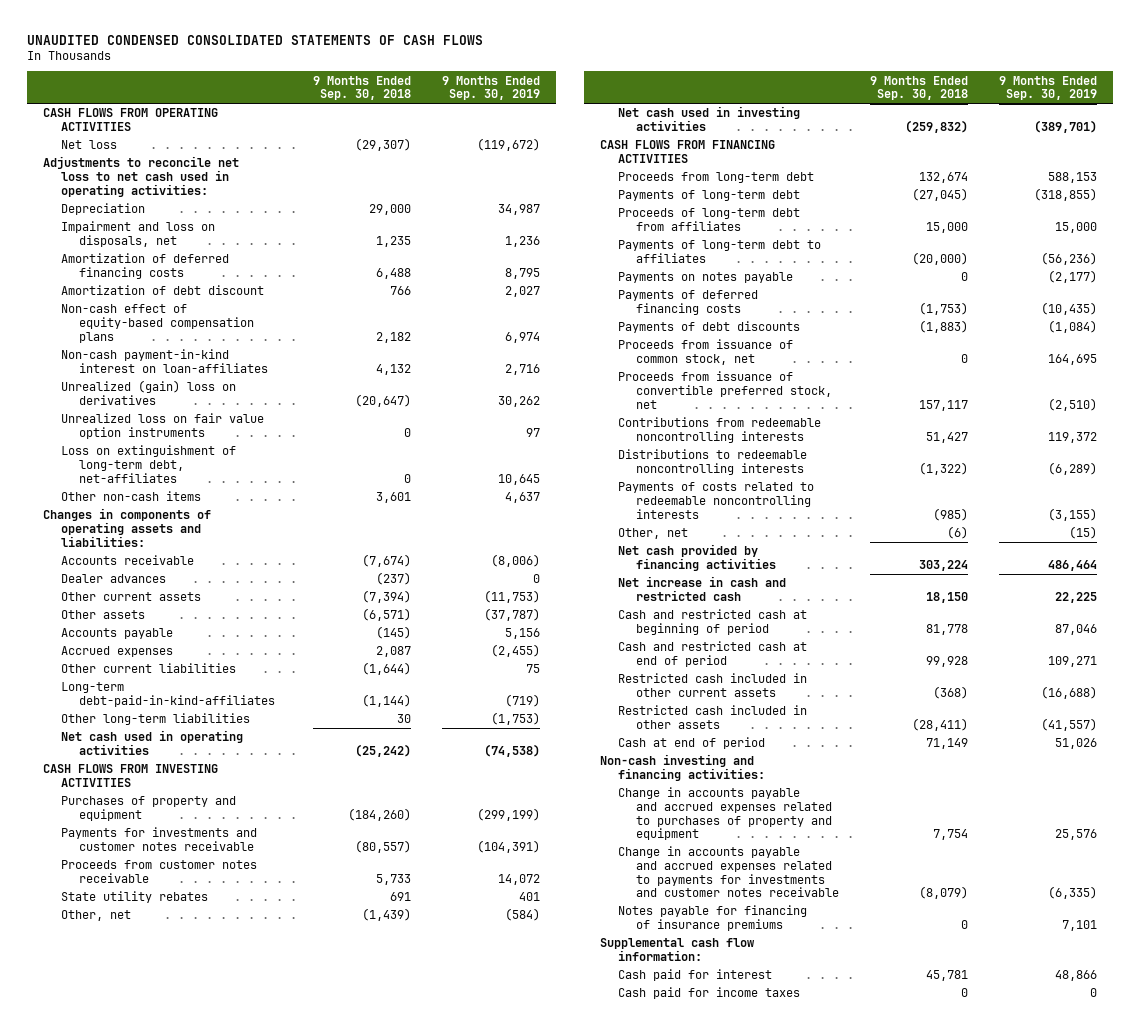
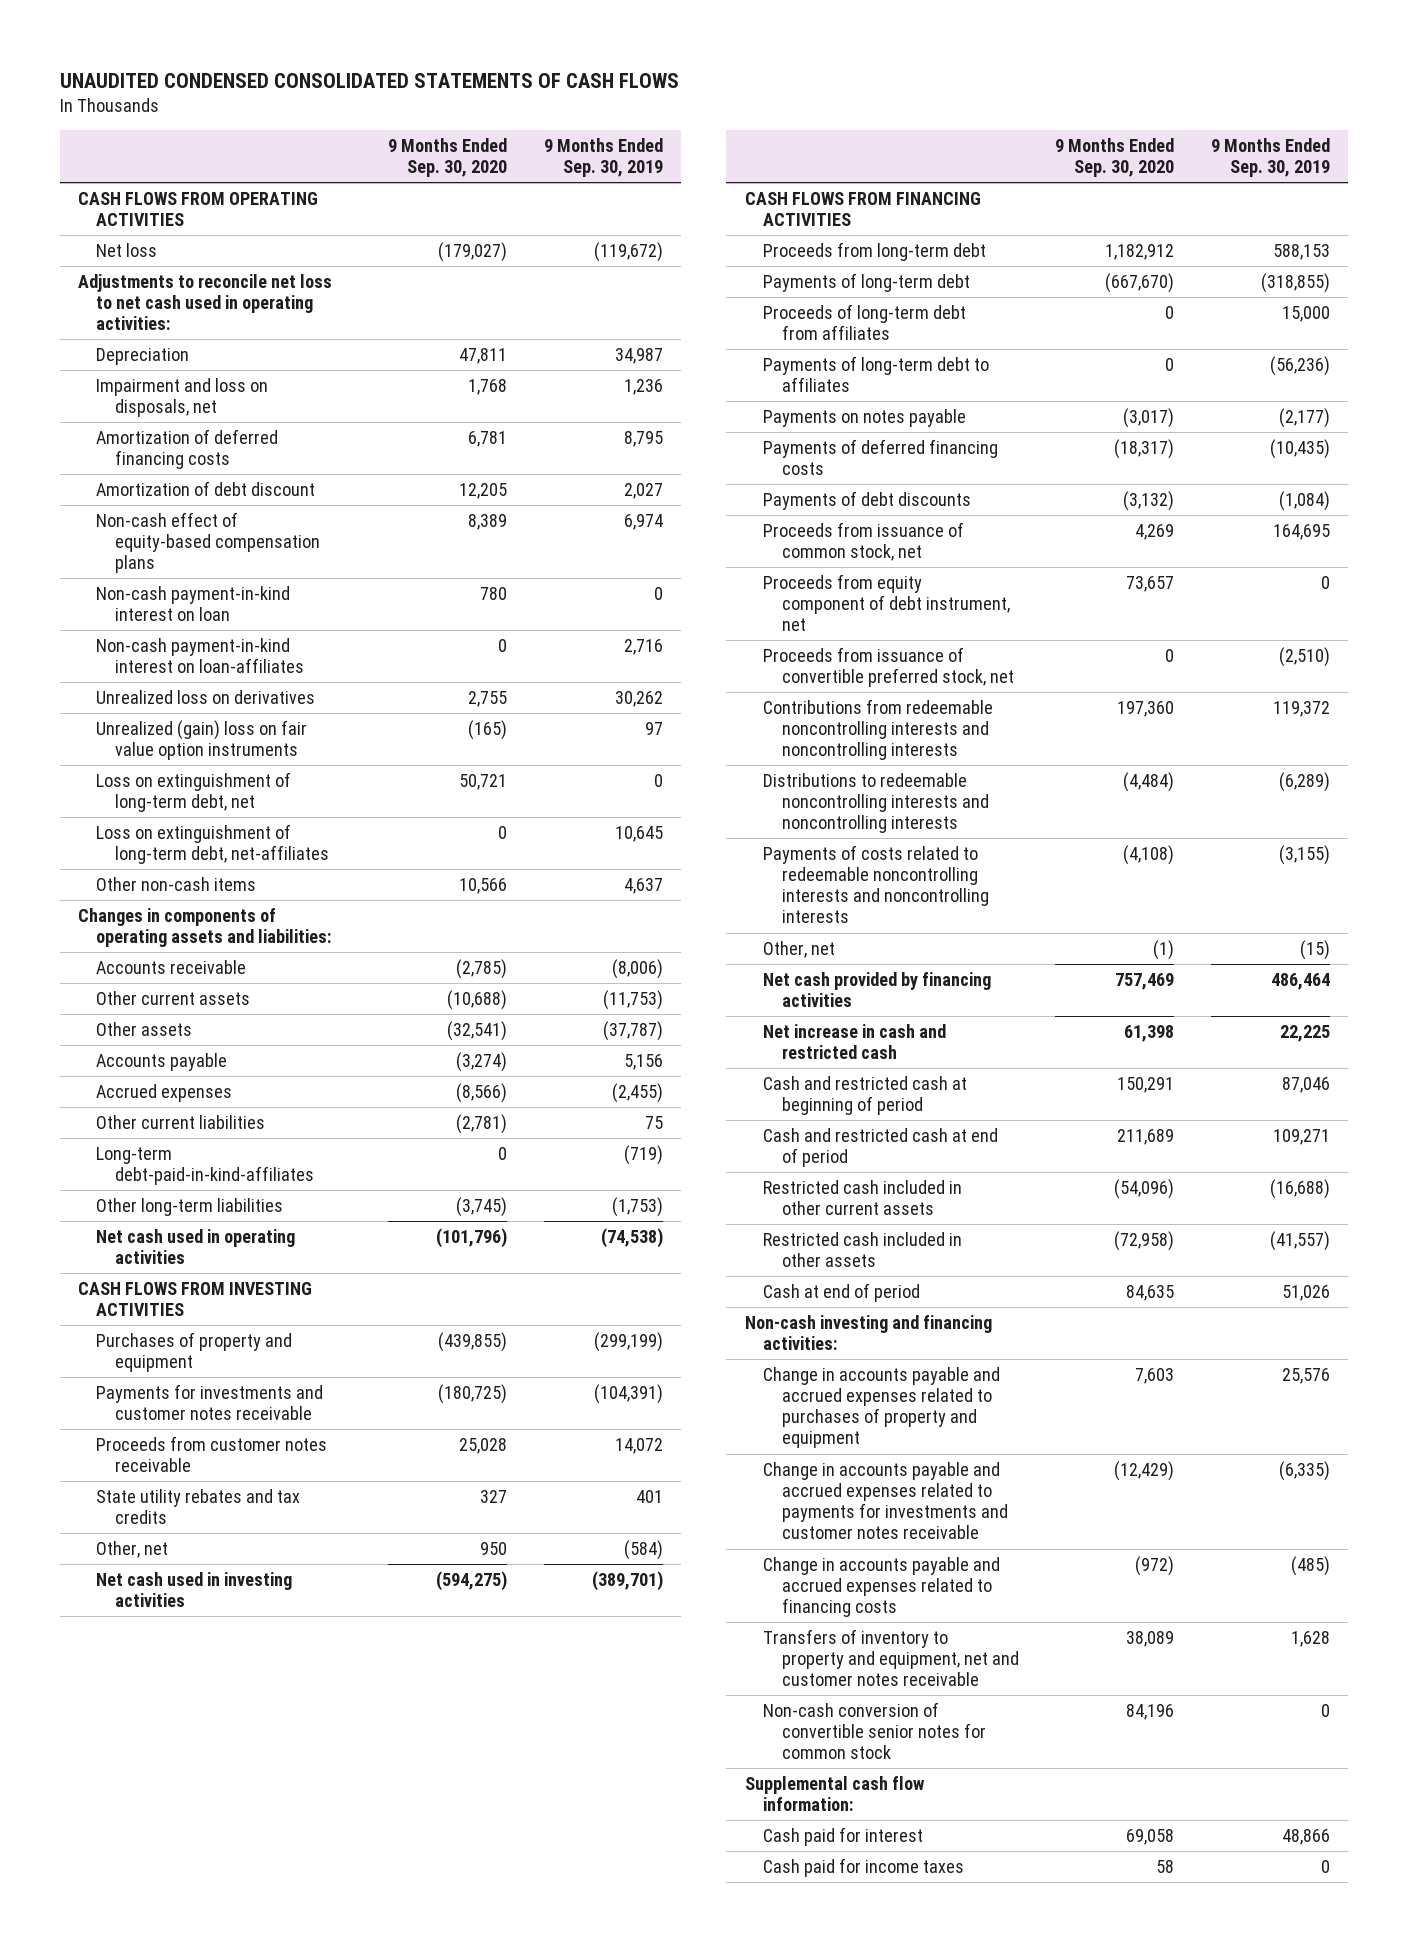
- | 9 Months Ended Sep. 30, 2018 | 9 Months Ended Sep. 30, 2019
+ | 9 Months Ended Sep. 30, 2020 | 9 Months Ended Sep. 30, 2019
+ Non-cash payment-in-kind interest on loan | 780 | 0
- Unrealized (gain) loss on derivatives | (20,647) | 30,262
- Unrealized loss on fair value option instruments | 0 | 97
+ Unrealized loss on derivatives | 2,755 | 30,262
+ Unrealized (gain) loss on fair value option instruments | (165) | 97
+ Loss on extinguishment of long-term debt, net | 50,721 | 0
- Dealer advances | (237) | 0
- State utility rebates | 691 | 401
+ State utility rebates and tax credits | 327 | 401
+ Proceeds from equity component of debt instrument, net | 73,657 | 0
- Contributions from redeemable noncontrolling interests | 51,427 | 119,372
- Distributions to redeemable noncontrolling interests | (1,322) | (6,289)
- Payments of costs related to redeemable noncontrolling interests | (985) | (3,155)
+ Contributions from redeemable noncontrolling interests and noncontrolling interests | 197,360 | 119,372
+ Distributions to redeemable noncontrolling interests and noncontrolling interests | (4,484) | (6,289)
+ Payments of costs related to redeemable noncontrolling interests and noncontrolling interests | (4,108) | (3,155)
- Notes payable for financing of insurance premiums | 0 | 7,101
+ Change in accounts payable and accrued expenses related to financing costs | (972) | (485)
+ Transfers of inventory to property and equipment, net and customer notes receivable | 38,089 | 1,628
+ Non-cash conversion of convertible senior notes for common stock | 84,196 | 0

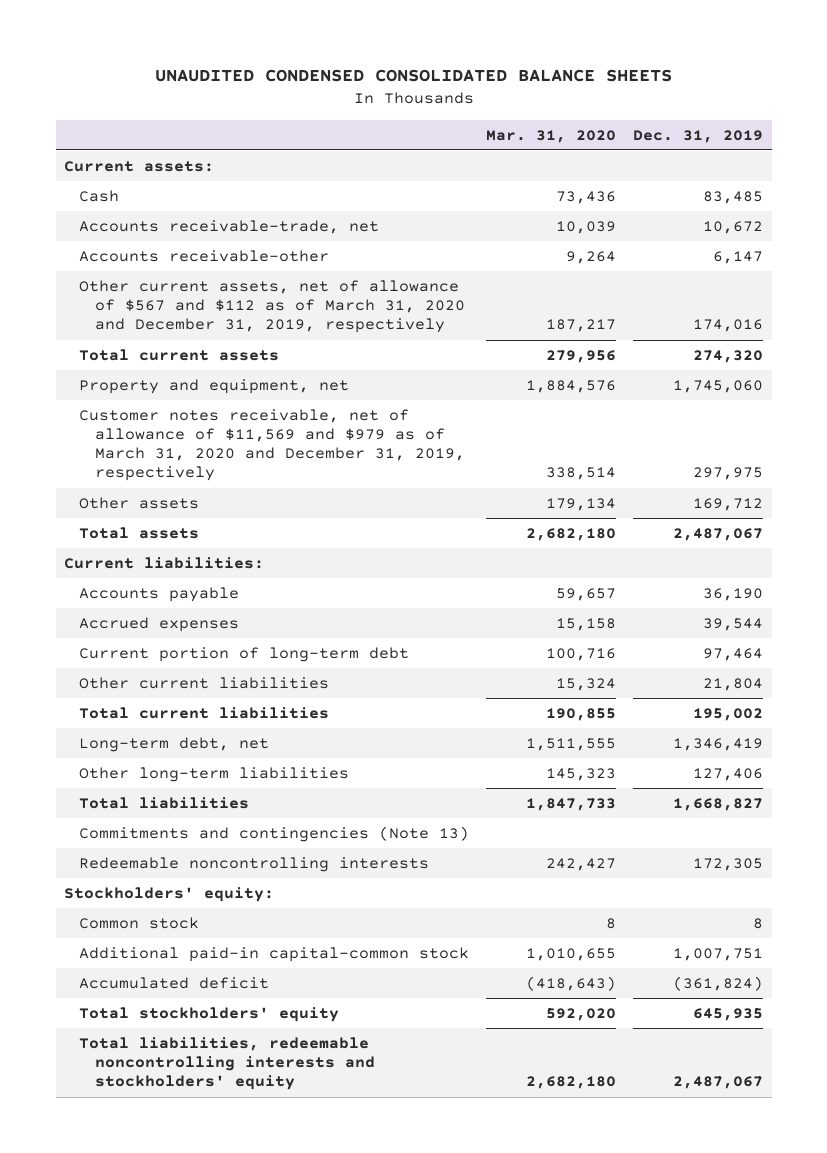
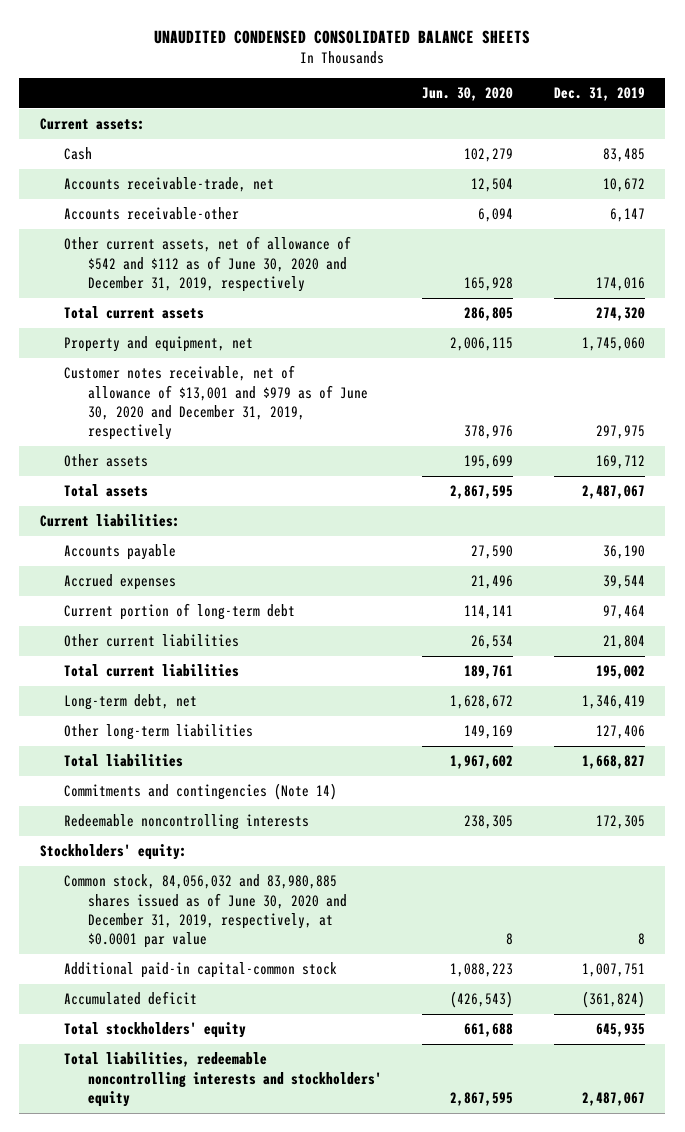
- | Mar. 31, 2020 | Dec. 31, 2019
+ | Jun. 30, 2020 | Dec. 31, 2019
- Other current assets, net of allowance of $567 and $112 as of March 31, 2020 and December 31, 2019, respectively | 187,217 | 174,016
+ Other current assets, net of allowance of $542 and $112 as of June 30, 2020 and December 31, 2019, respectively | 165,928 | 174,016
- Customer notes receivable, net of allowance of $11,569 and $979 as of March 31, 2020 and December 31, 2019, respectively | 338,514 | 297,975
+ Customer notes receivable, net of allowance of $13,001 and $979 as of June 30, 2020 and December 31, 2019, respectively | 378,976 | 297,975
- Commitments and contingencies (Note 13)
+ Commitments and contingencies (Note 14)
- Common stock | 8 | 8
+ Common stock, 84,056,032 and 83,980,885 shares issued as of June 30, 2020 and December 31, 2019, respectively, at $0.0001 par value | 8 | 8

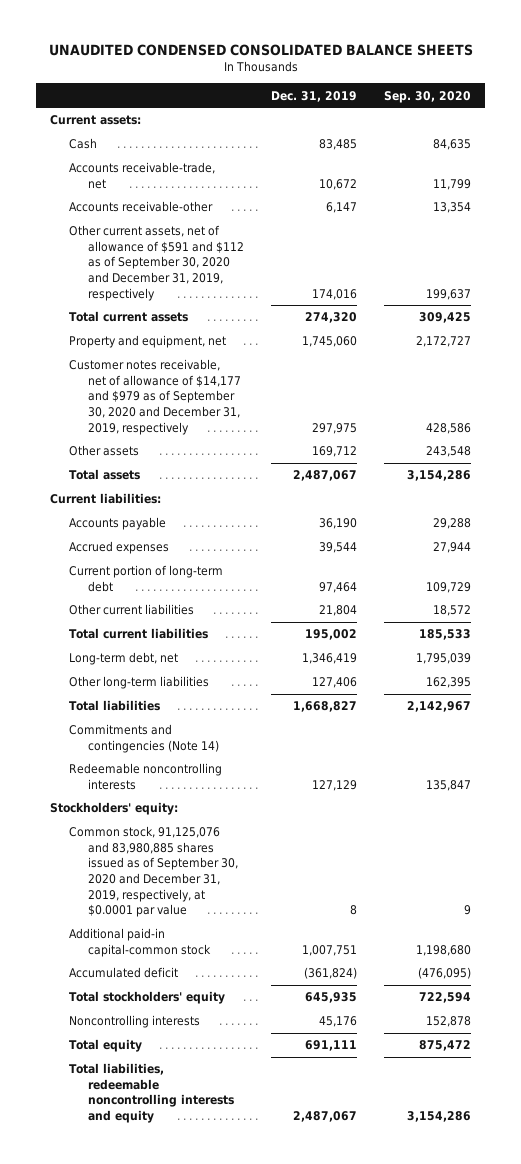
- | Jun. 30, 2020 | Dec. 31, 2019
+ | Dec. 31, 2019 | Sep. 30, 2020
- Other current assets, net of allowance of $542 and $112 as of June 30, 2020 and December 31, 2019, respectively | 165,928 | 174,016
+ Other current assets, net of allowance of $591 and $112 as of September 30, 2020 and December 31, 2019, respectively | 174,016 | 199,637
- Customer notes receivable, net of allowance of $13,001 and $979 as of June 30, 2020 and December 31, 2019, respectively | 378,976 | 297,975
+ Customer notes receivable, net of allowance of $14,177 and $979 as of September 30, 2020 and December 31, 2019, respectively | 297,975 | 428,586
- Redeemable noncontrolling interests | 238,305 | 172,305
+ Redeemable noncontrolling interests | 127,129 | 135,847
- Common stock, 84,056,032 and 83,980,885 shares issued as of June 30, 2020 and December 31, 2019, respectively, at $0.0001 par value | 8 | 8
+ Common stock, 91,125,076 and 83,980,885 shares issued as of September 30, 2020 and December 31, 2019, respectively, at $0.0001 par value | 8 | 9
- Total liabilities, redeemable noncontrolling interests and stockholders' equity | 2,867,595 | 2,487,067
+ Noncontrolling interests | 45,176 | 152,878
+ Total equity | 691,111 | 875,472
+ Total liabilities, redeemable noncontrolling interests and equity | 2,487,067 | 3,154,286

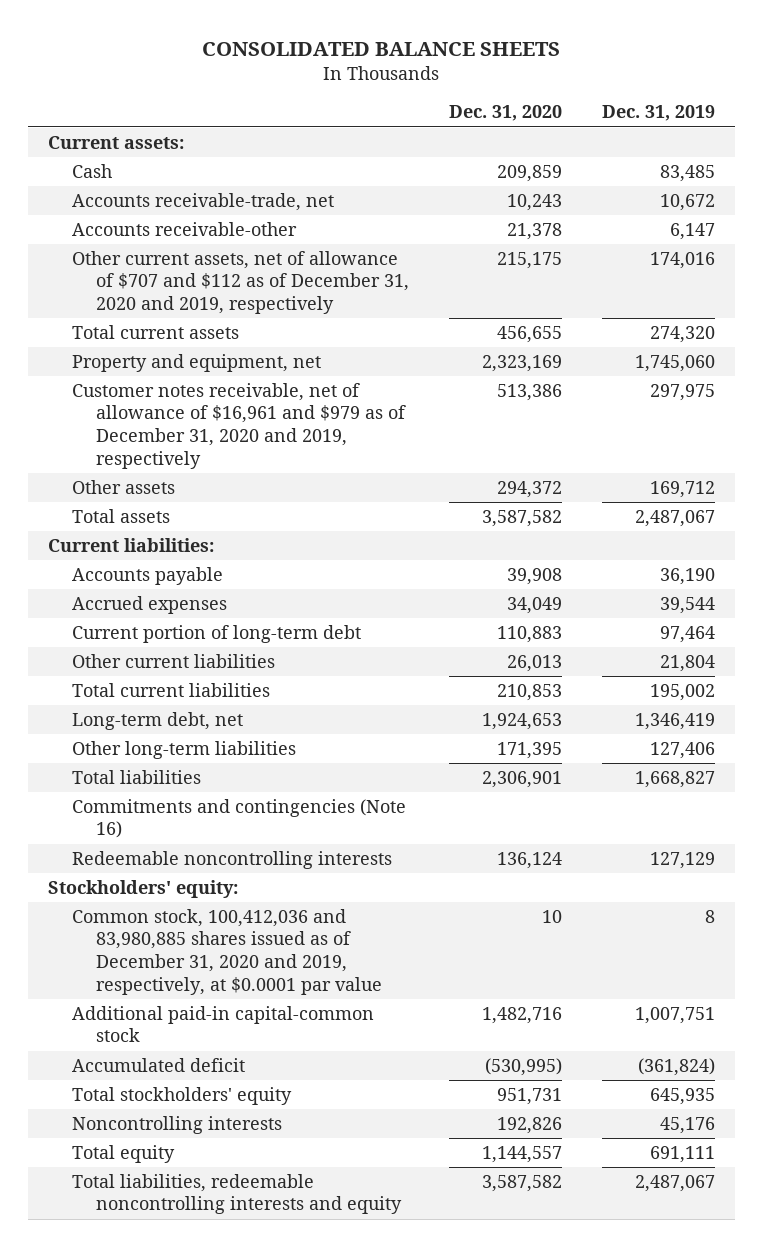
- UNAUDITED CONDENSED CONSOLIDATED BALANCE SHEETS
+ CONSOLIDATED BALANCE SHEETS
- | Dec. 31, 2019 | Sep. 30, 2020
+ | Dec. 31, 2020 | Dec. 31, 2019
- Other current assets, net of allowance of $591 and $112 as of September 30, 2020 and December 31, 2019, respectively | 174,016 | 199,637
+ Other current assets, net of allowance of $707 and $112 as of December 31, 2020 and 2019, respectively | 215,175 | 174,016
- Customer notes receivable, net of allowance of $14,177 and $979 as of September 30, 2020 and December 31, 2019, respectively | 297,975 | 428,586
+ Customer notes receivable, net of allowance of $16,961 and $979 as of December 31, 2020 and 2019, respectively | 513,386 | 297,975
- Commitments and contingencies (Note 14)
+ Commitments and contingencies (Note 16)
- Common stock, 91,125,076 and 83,980,885 shares issued as of September 30, 2020 and December 31, 2019, respectively, at $0.0001 par value | 8 | 9
+ Common stock, 100,412,036 and 83,980,885 shares issued as of December 31, 2020 and 2019, respectively, at $0.0001 par value | 10 | 8

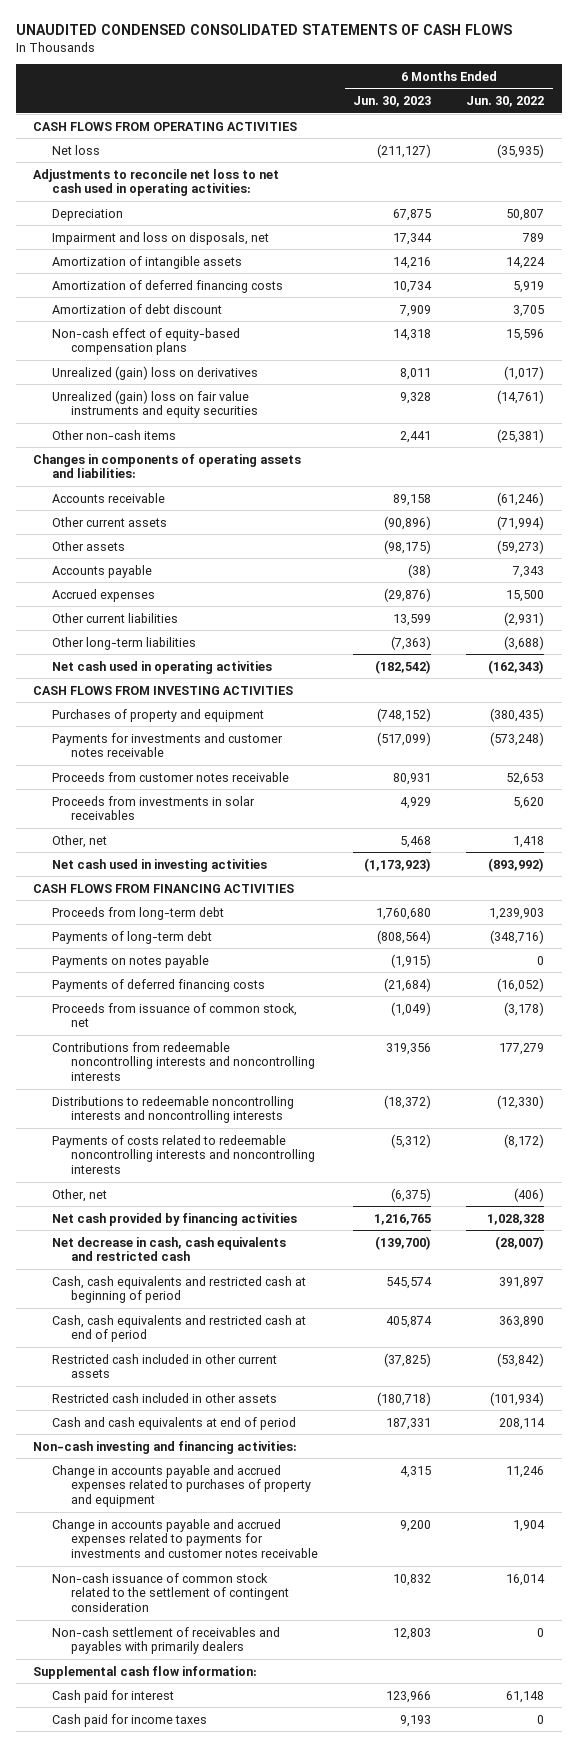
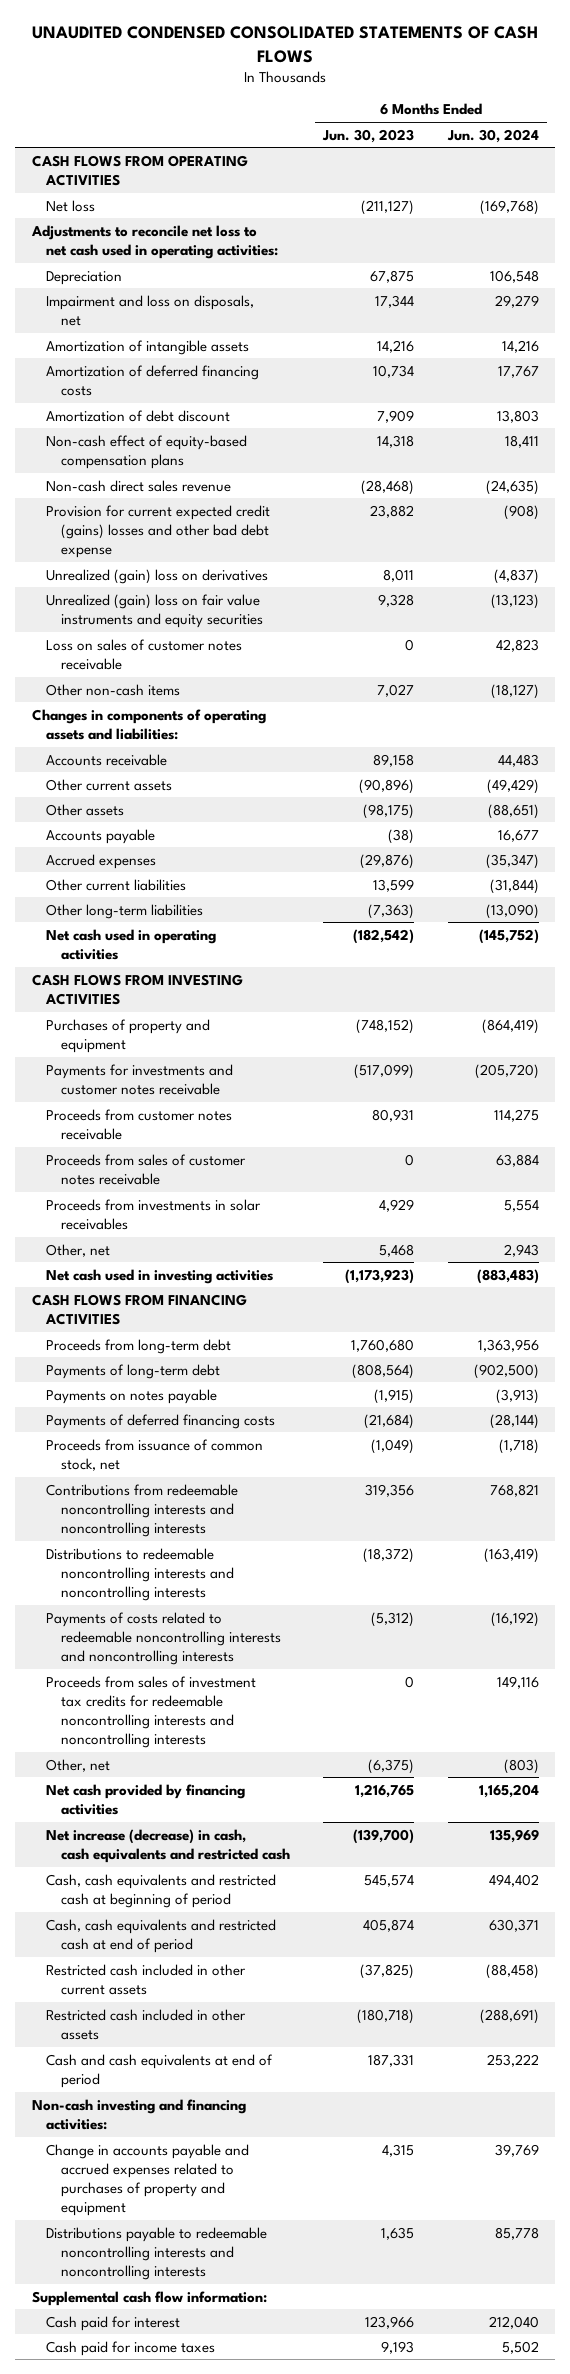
- | 6 Months Ended Jun. 30, 2023 | 6 Months Ended Jun. 30, 2022
+ | 6 Months Ended Jun. 30, 2023 | 6 Months Ended Jun. 30, 2024
+ Non-cash direct sales revenue | (28,468) | (24,635)
+ Provision for current expected credit (gains) losses and other bad debt expense | 23,882 | (908)
- Other non-cash items | 2,441 | (25,381)
+ Loss on sales of customer notes receivable | 0 | 42,823
+ Other non-cash items | 7,027 | (18,127)
+ Proceeds from sales of customer notes receivable | 0 | 63,884
+ Proceeds from sales of investment tax credits for redeemable noncontrolling interests and noncontrolling interests | 0 | 149,116
- Net decrease in cash, cash equivalents and restricted cash | (139,700) | (28,007)
+ Net increase (decrease) in cash, cash equivalents and restricted cash | (139,700) | 135,969
- Change in accounts payable and accrued expenses related to payments for investments and customer notes receivable | 9,200 | 1,904
- Non-cash issuance of common stock related to the settlement of contingent consideration | 10,832 | 16,014
- Non-cash settlement of receivables and payables with primarily dealers | 12,803 | 0
+ Distributions payable to redeemable noncontrolling interests and noncontrolling interests | 1,635 | 85,778

